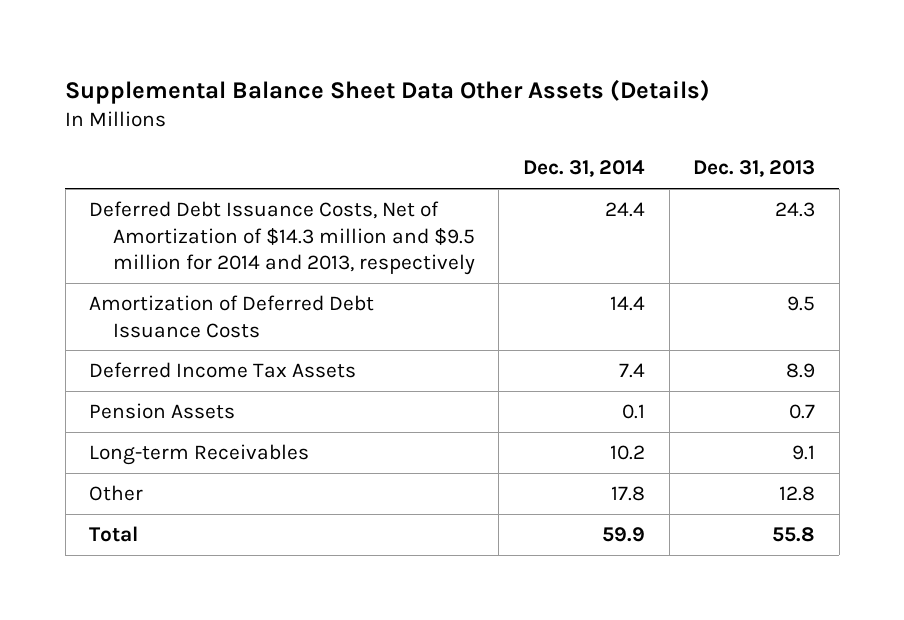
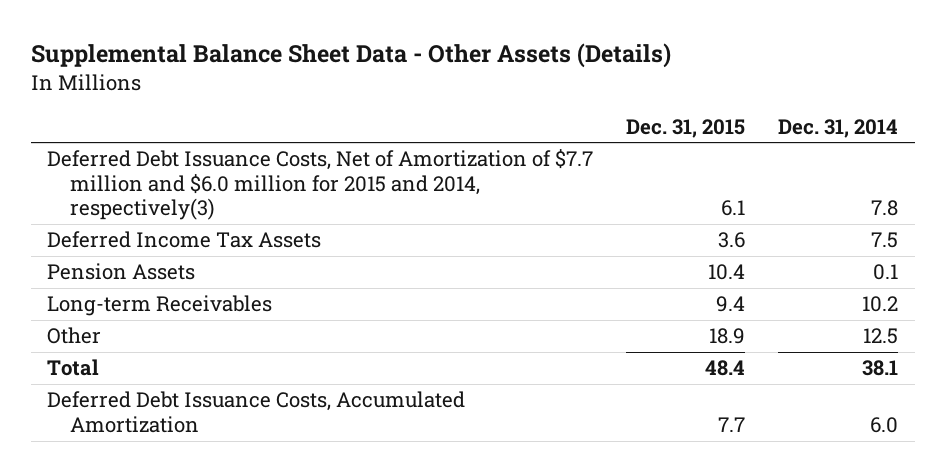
- Supplemental Balance Sheet Data Other Assets (Details)
+ Supplemental Balance Sheet Data - Other Assets (Details)
- | Dec. 31, 2014 | Dec. 31, 2013
+ | Dec. 31, 2015 | Dec. 31, 2014
- Deferred Debt Issuance Costs, Net of Amortization of $14.3 million and $9.5 million for 2014 and 2013, respectively | 24.4 | 24.3
- Amortization of Deferred Debt Issuance Costs | 14.4 | 9.5
- Deferred Income Tax Assets | 7.4 | 8.9
+ Deferred Debt Issuance Costs, Net of Amortization of $7.7 million and $6.0 million for 2015 and 2014, respectively(3) | 6.1 | 7.8
+ Deferred Income Tax Assets | 3.6 | 7.5
- Other | 17.8 | 12.8
- Total | 59.9 | 55.8
+ Other | 18.9 | 12.5
+ Total | 48.4 | 38.1
+ Deferred Debt Issuance Costs, Accumulated Amortization | 7.7 | 6.0

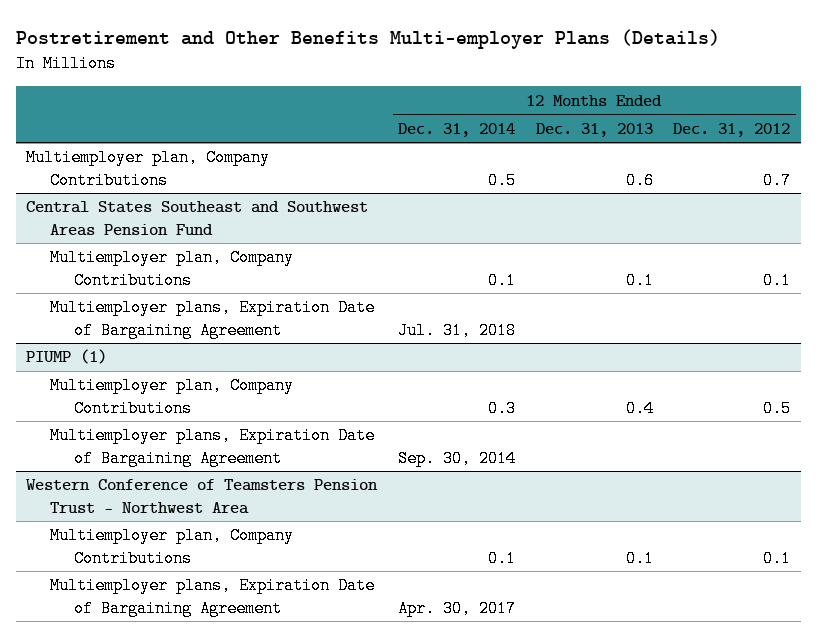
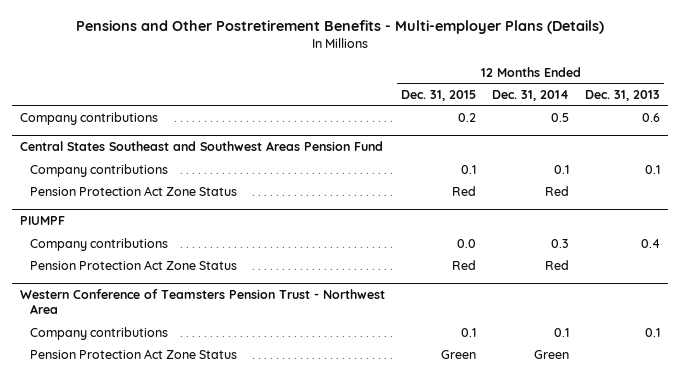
- Postretirement and Other Benefits Multi-employer Plans (Details)
+ Pensions and Other Postretirement Benefits - Multi-employer Plans (Details)
- | 12 Months Ended Dec. 31, 2014 | 12 Months Ended Dec. 31, 2013 | 12 Months Ended Dec. 31, 2012
+ | 12 Months Ended Dec. 31, 2015 | 12 Months Ended Dec. 31, 2014 | 12 Months Ended Dec. 31, 2013
- Multiemployer plan, Company Contributions | 0.5 | 0.6 | 0.7
+ Company contributions | 0.2 | 0.5 | 0.6
@ Central States Southeast and Southwest Areas Pension Fund
- Multiemployer plan, Company Contributions | 0.1 | 0.1 | 0.1
- Multiemployer plans, Expiration Date of Bargaining Agreement | Jul. 31, 2018 | |
- PIUMP (1)
- Multiemployer plan, Company Contributions | 0.3 | 0.4 | 0.5
- Multiemployer plans, Expiration Date of Bargaining Agreement | Sep. 30, 2014 | |
@ Central States Southeast and Southwest Areas Pension Fund
+ Company contributions | 0.1 | 0.1 | 0.1
+ Pension Protection Act Zone Status | Red | Red |
+ PIUMPF
+ Company contributions | 0.0 | 0.3 | 0.4
+ Pension Protection Act Zone Status | Red | Red |
@ Western Conference of Teamsters Pension Trust - Northwest Area
- Multiemployer plan, Company Contributions | 0.1 | 0.1 | 0.1
- Multiemployer plans, Expiration Date of Bargaining Agreement | Apr. 30, 2017 | |
+ Company contributions | 0.1 | 0.1 | 0.1
+ Pension Protection Act Zone Status | Green | Green |

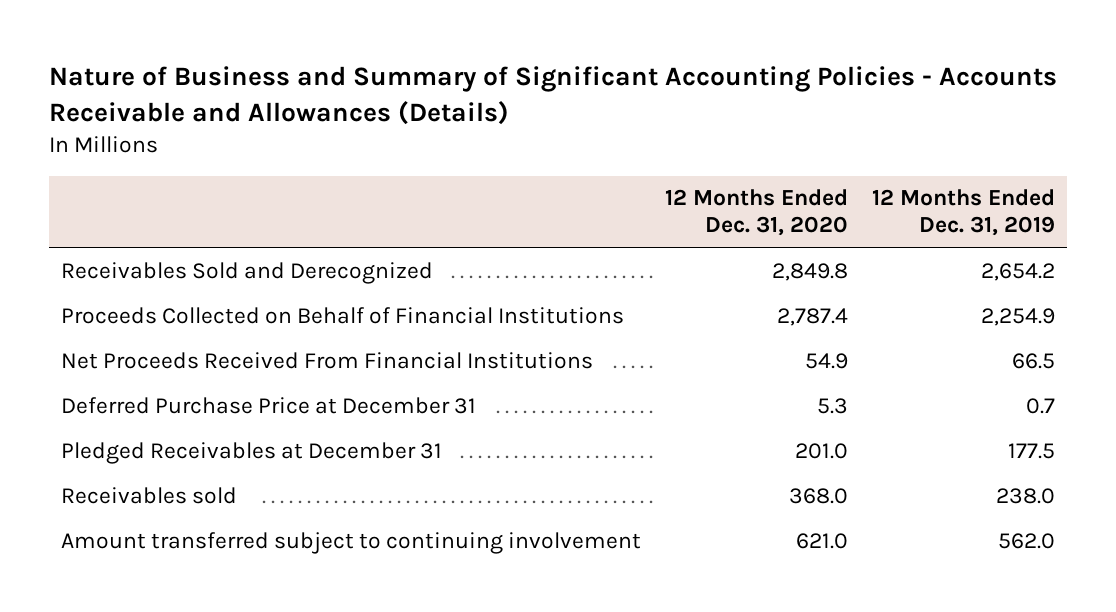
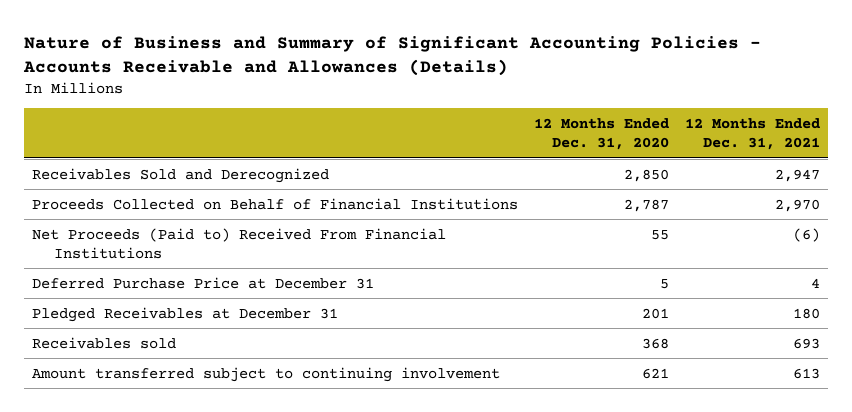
- | 12 Months Ended Dec. 31, 2020 | 12 Months Ended Dec. 31, 2019
+ | 12 Months Ended Dec. 31, 2020 | 12 Months Ended Dec. 31, 2021
- Receivables Sold and Derecognized | 2,849.8 | 2,654.2
- Proceeds Collected on Behalf of Financial Institutions | 2,787.4 | 2,254.9
- Net Proceeds Received From Financial Institutions | 54.9 | 66.5
- Deferred Purchase Price at December 31 | 5.3 | 0.7
- Pledged Receivables at December 31 | 201.0 | 177.5
- Receivables sold | 368.0 | 238.0
- Amount transferred subject to continuing involvement | 621.0 | 562.0
+ Receivables Sold and Derecognized | 2,850 | 2,947
+ Proceeds Collected on Behalf of Financial Institutions | 2,787 | 2,970
+ Net Proceeds (Paid to) Received From Financial Institutions | 55 | (6)
+ Deferred Purchase Price at December 31 | 5 | 4
+ Pledged Receivables at December 31 | 201 | 180
+ Receivables sold | 368 | 693
+ Amount transferred subject to continuing involvement | 621 | 613

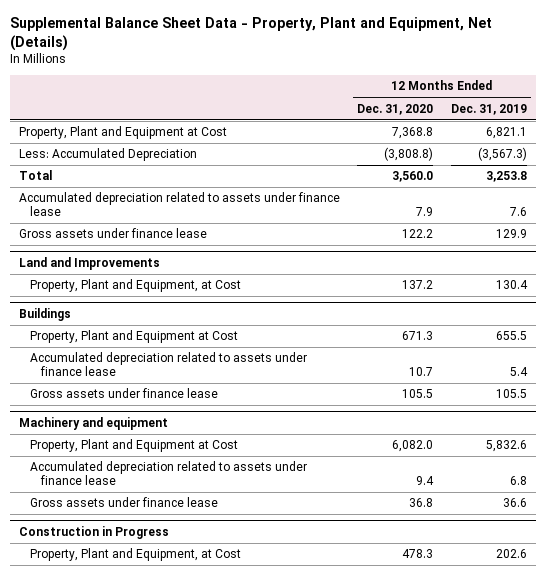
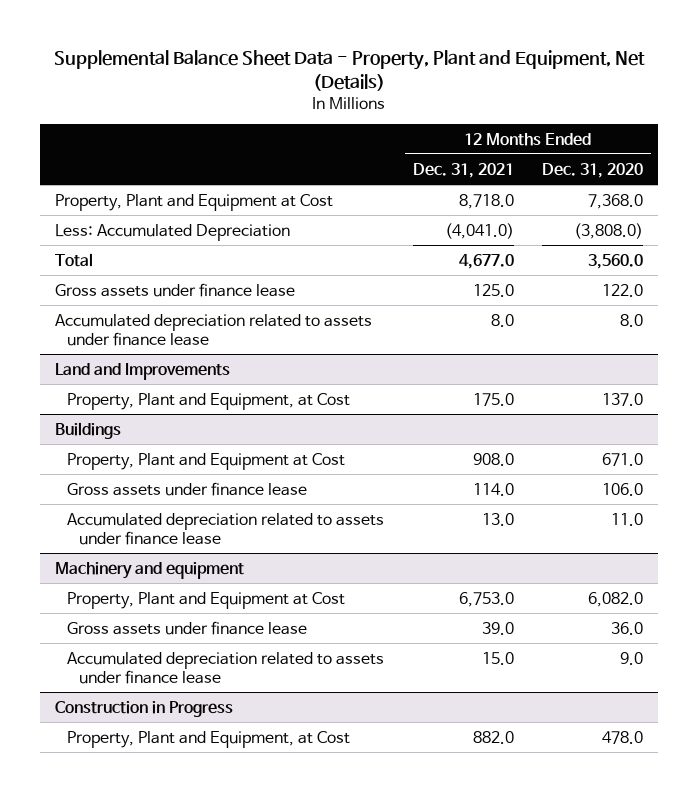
- | 12 Months Ended Dec. 31, 2020 | 12 Months Ended Dec. 31, 2019
+ | 12 Months Ended Dec. 31, 2021 | 12 Months Ended Dec. 31, 2020
- Property, Plant and Equipment at Cost | 7,368.8 | 6,821.1
- Less: Accumulated Depreciation | (3,808.8) | (3,567.3)
+ Property, Plant and Equipment at Cost | 8,718.0 | 7,368.0
+ Less: Accumulated Depreciation | (4,041.0) | (3,808.0)
- Accumulated depreciation related to assets under finance lease | 7.9 | 7.6
- Gross assets under finance lease | 122.2 | 129.9
+ Gross assets under finance lease | 125.0 | 122.0
+ Accumulated depreciation related to assets under finance lease | 8.0 | 8.0
@ Land and Improvements
- Property, Plant and Equipment, at Cost | 137.2 | 130.4
+ Property, Plant and Equipment, at Cost | 175.0 | 137.0
@ Buildings
- Property, Plant and Equipment at Cost | 671.3 | 655.5
- Accumulated depreciation related to assets under finance lease | 10.7 | 5.4
- Gross assets under finance lease | 105.5 | 105.5
+ Property, Plant and Equipment at Cost | 908.0 | 671.0
+ Gross assets under finance lease | 114.0 | 106.0
+ Accumulated depreciation related to assets under finance lease | 13.0 | 11.0
@ Machinery and equipment
- Accumulated depreciation related to assets under finance lease | 9.4 | 6.8
- Gross assets under finance lease | 36.8 | 36.6
+ Gross assets under finance lease | 39.0 | 36.0
+ Accumulated depreciation related to assets under finance lease | 15.0 | 9.0
@ Construction in Progress
- Property, Plant and Equipment, at Cost | 478.3 | 202.6
+ Property, Plant and Equipment, at Cost | 882.0 | 478.0

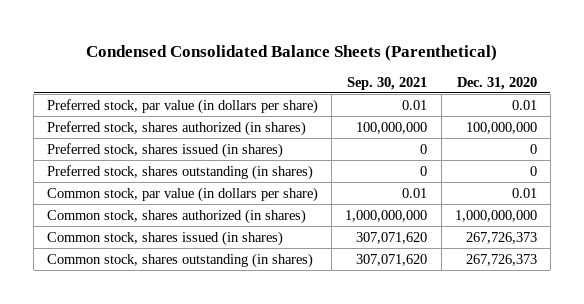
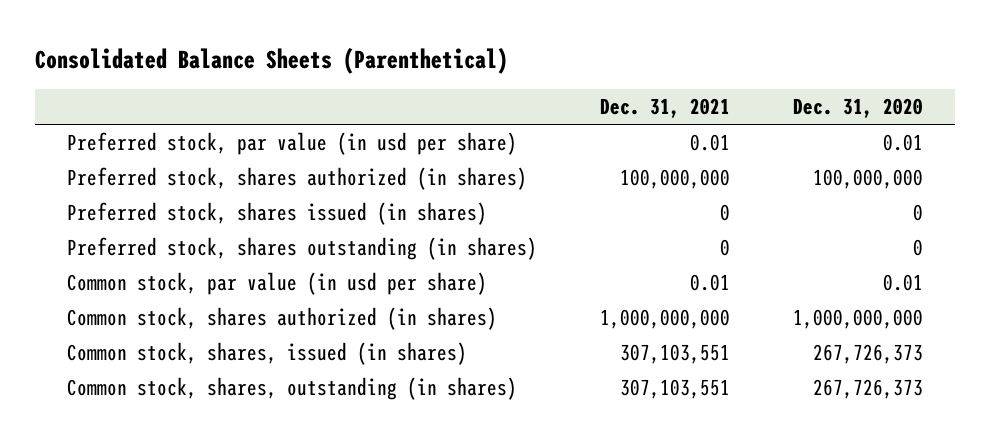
- Condensed Consolidated Balance Sheets (Parenthetical)
+ Consolidated Balance Sheets (Parenthetical)
- | Sep. 30, 2021 | Dec. 31, 2020
+ | Dec. 31, 2021 | Dec. 31, 2020
- Preferred stock, par value (in dollars per share) | 0.01 | 0.01
+ Preferred stock, par value (in usd per share) | 0.01 | 0.01
- Common stock, par value (in dollars per share) | 0.01 | 0.01
+ Common stock, par value (in usd per share) | 0.01 | 0.01
- Common stock, shares issued (in shares) | 307,071,620 | 267,726,373
- Common stock, shares outstanding (in shares) | 307,071,620 | 267,726,373
+ Common stock, shares, issued (in shares) | 307,103,551 | 267,726,373
+ Common stock, shares, outstanding (in shares) | 307,103,551 | 267,726,373

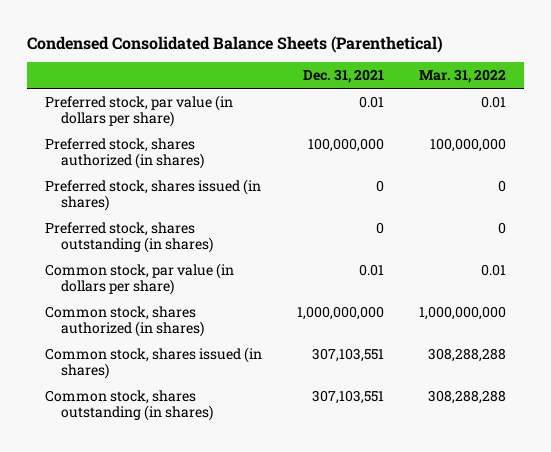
- Consolidated Balance Sheets (Parenthetical)
+ Condensed Consolidated Balance Sheets (Parenthetical)
- | Dec. 31, 2021 | Dec. 31, 2020
+ | Dec. 31, 2021 | Mar. 31, 2022
- Preferred stock, par value (in usd per share) | 0.01 | 0.01
+ Preferred stock, par value (in dollars per share) | 0.01 | 0.01
- Common stock, par value (in usd per share) | 0.01 | 0.01
+ Common stock, par value (in dollars per share) | 0.01 | 0.01
- Common stock, shares, issued (in shares) | 307,103,551 | 267,726,373
- Common stock, shares, outstanding (in shares) | 307,103,551 | 267,726,373
+ Common stock, shares issued (in shares) | 307,103,551 | 308,288,288
+ Common stock, shares outstanding (in shares) | 307,103,551 | 308,288,288

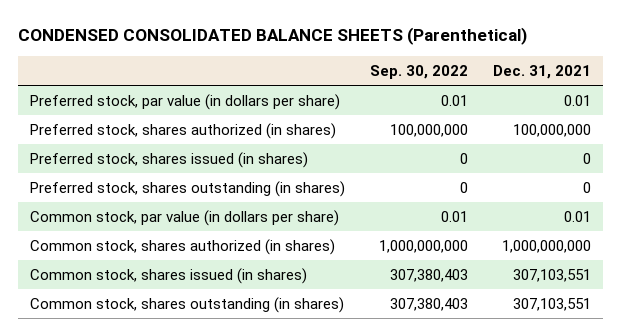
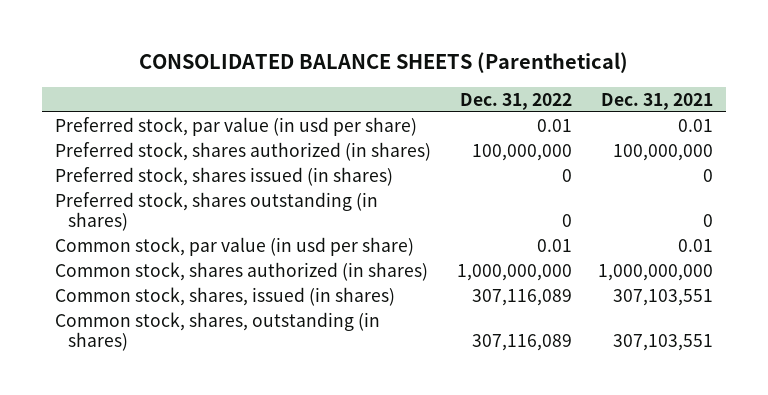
- CONDENSED CONSOLIDATED BALANCE SHEETS (Parenthetical)
+ CONSOLIDATED BALANCE SHEETS (Parenthetical)
- | Sep. 30, 2022 | Dec. 31, 2021
+ | Dec. 31, 2022 | Dec. 31, 2021
- Preferred stock, par value (in dollars per share) | 0.01 | 0.01
+ Preferred stock, par value (in usd per share) | 0.01 | 0.01
- Common stock, par value (in dollars per share) | 0.01 | 0.01
+ Common stock, par value (in usd per share) | 0.01 | 0.01
- Common stock, shares issued (in shares) | 307,380,403 | 307,103,551
- Common stock, shares outstanding (in shares) | 307,380,403 | 307,103,551
+ Common stock, shares, issued (in shares) | 307,116,089 | 307,103,551
+ Common stock, shares, outstanding (in shares) | 307,116,089 | 307,103,551

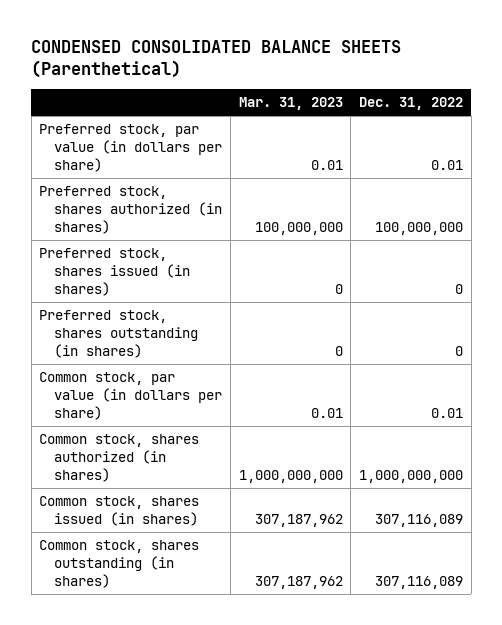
- CONSOLIDATED BALANCE SHEETS (Parenthetical)
+ CONDENSED CONSOLIDATED BALANCE SHEETS (Parenthetical)
- | Dec. 31, 2022 | Dec. 31, 2021
+ | Mar. 31, 2023 | Dec. 31, 2022
- Preferred stock, par value (in usd per share) | 0.01 | 0.01
+ Preferred stock, par value (in dollars per share) | 0.01 | 0.01
- Common stock, par value (in usd per share) | 0.01 | 0.01
+ Common stock, par value (in dollars per share) | 0.01 | 0.01
- Common stock, shares, issued (in shares) | 307,116,089 | 307,103,551
- Common stock, shares, outstanding (in shares) | 307,116,089 | 307,103,551
+ Common stock, shares issued (in shares) | 307,187,962 | 307,116,089
+ Common stock, shares outstanding (in shares) | 307,187,962 | 307,116,089

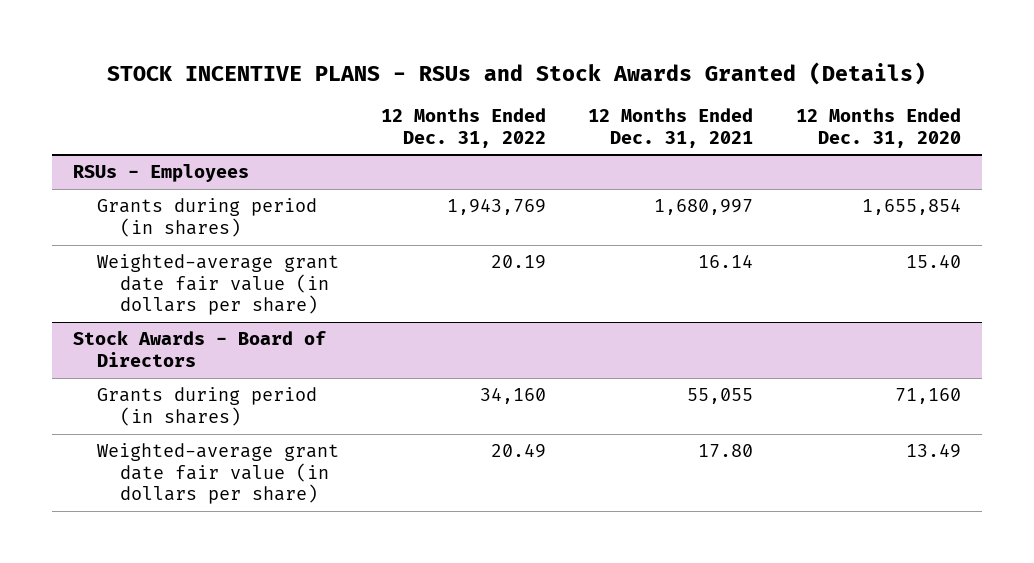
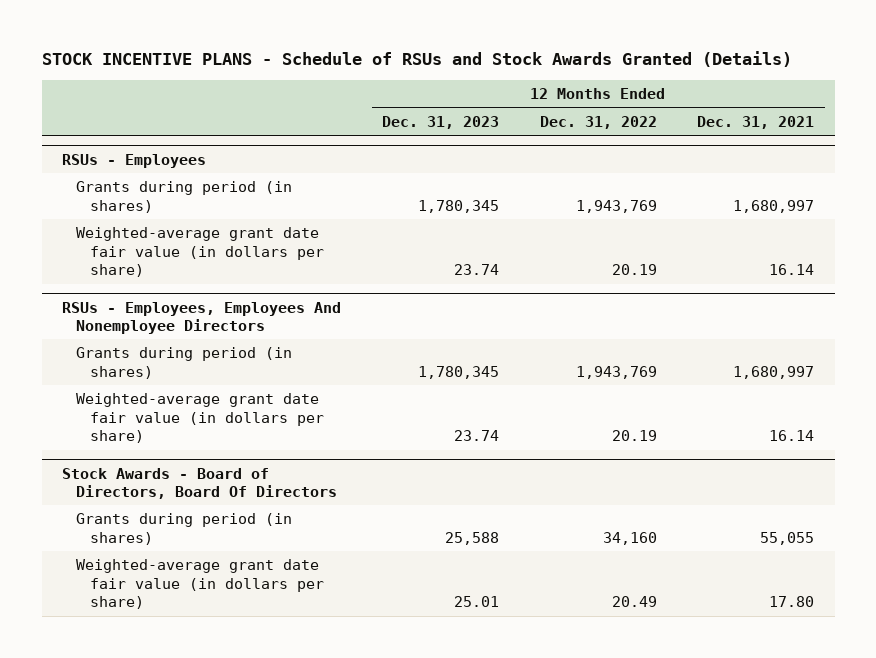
- STOCK INCENTIVE PLANS - RSUs and Stock Awards Granted (Details)
+ STOCK INCENTIVE PLANS - Schedule of RSUs and Stock Awards Granted (Details)
- | 12 Months Ended Dec. 31, 2022 | 12 Months Ended Dec. 31, 2021 | 12 Months Ended Dec. 31, 2020
+ | 12 Months Ended Dec. 31, 2023 | 12 Months Ended Dec. 31, 2022 | 12 Months Ended Dec. 31, 2021
- Stock Awards - Board of Directors
+ RSUs - Employees, Employees And Nonemployee Directors
+ Grants during period (in shares) | 1,780,345 | 1,943,769 | 1,680,997
+ Weighted-average grant date fair value (in dollars per share) | 23.74 | 20.19 | 16.14
+ Stock Awards - Board of Directors, Board Of Directors

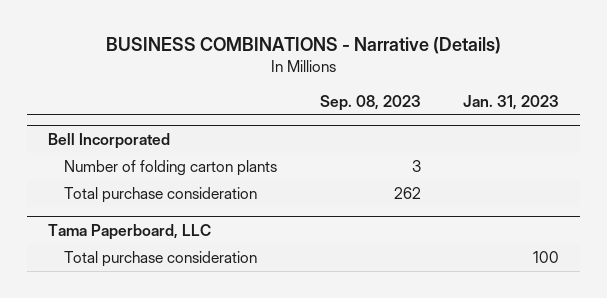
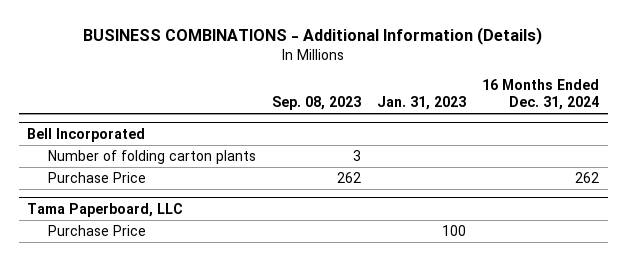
- BUSINESS COMBINATIONS - Narrative (Details)
+ BUSINESS COMBINATIONS - Additional Information (Details)
- | Sep. 08, 2023 | Jan. 31, 2023
+ | Sep. 08, 2023 | Jan. 31, 2023 | 16 Months Ended Dec. 31, 2024
@ Bell Incorporated
- Total purchase consideration | 262 |
+ Purchase Price | 262 | | 262
@ Tama Paperboard, LLC
- Total purchase consideration | | 100
+ Purchase Price | | 100 |

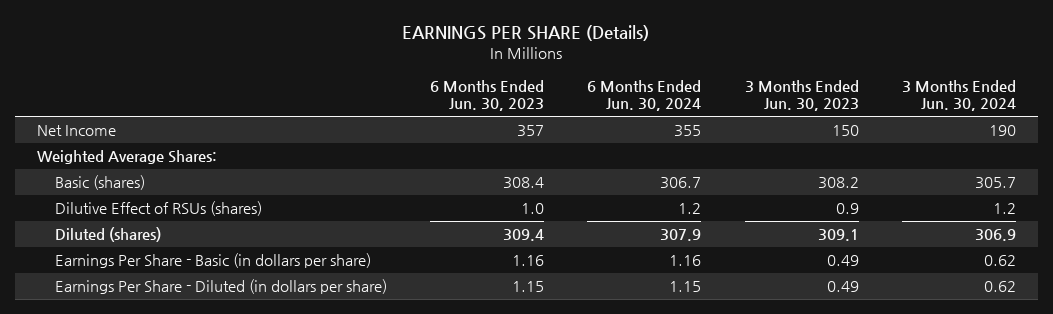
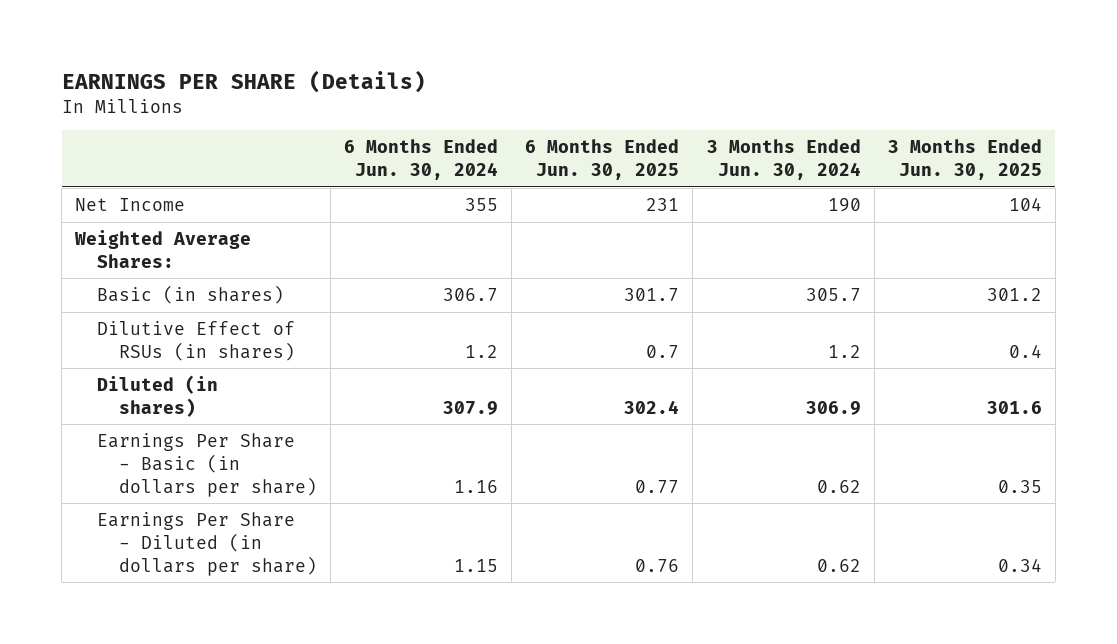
- | 6 Months Ended Jun. 30, 2023 | 6 Months Ended Jun. 30, 2024 | 3 Months Ended Jun. 30, 2023 | 3 Months Ended Jun. 30, 2024
+ | 6 Months Ended Jun. 30, 2024 | 6 Months Ended Jun. 30, 2025 | 3 Months Ended Jun. 30, 2024 | 3 Months Ended Jun. 30, 2025
- Basic (shares) | 308.4 | 306.7 | 308.2 | 305.7
- Dilutive Effect of RSUs (shares) | 1.0 | 1.2 | 0.9 | 1.2
- Diluted (shares) | 309.4 | 307.9 | 309.1 | 306.9
+ Basic (in shares) | 306.7 | 301.7 | 305.7 | 301.2
+ Dilutive Effect of RSUs (in shares) | 1.2 | 0.7 | 1.2 | 0.4
+ Diluted (in shares) | 307.9 | 302.4 | 306.9 | 301.6

